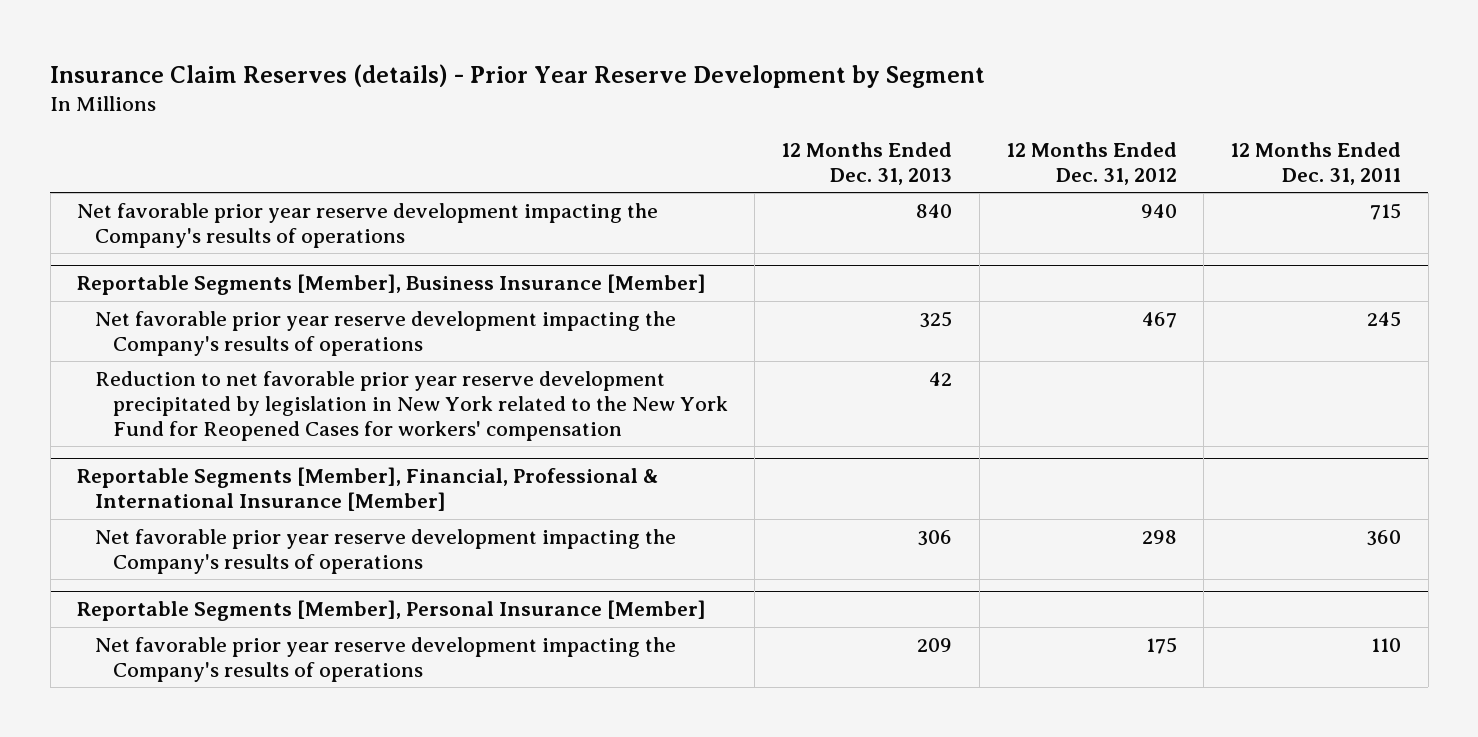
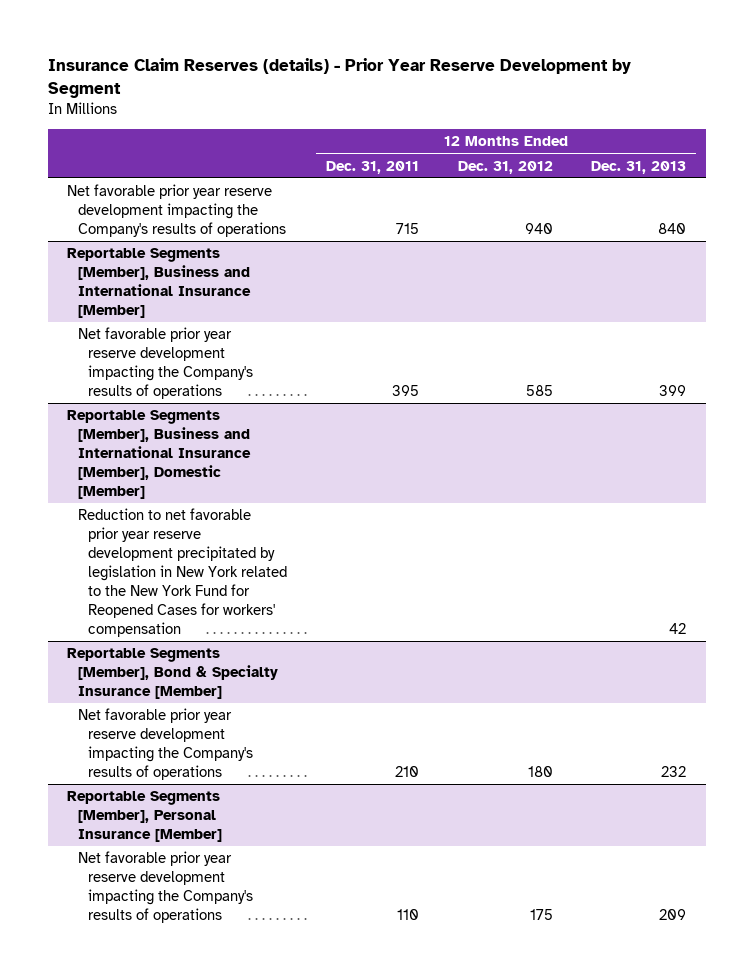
- | 12 Months Ended Dec. 31, 2013 | 12 Months Ended Dec. 31, 2012 | 12 Months Ended Dec. 31, 2011
+ | 12 Months Ended Dec. 31, 2011 | 12 Months Ended Dec. 31, 2012 | 12 Months Ended Dec. 31, 2013
- Reportable Segments [Member], Business Insurance [Member]
- Net favorable prior year reserve development impacting the Company's results of operations | 325 | 467 | 245
+ Reportable Segments [Member], Business and International Insurance [Member]
+ Net favorable prior year reserve development impacting the Company's results of operations | 395 | 585 | 399
+ Reportable Segments [Member], Business and International Insurance [Member], Domestic [Member]
- Reportable Segments [Member], Financial, Professional & International Insurance [Member]
- Net favorable prior year reserve development impacting the Company's results of operations | 306 | 298 | 360
+ Reportable Segments [Member], Bond & Specialty Insurance [Member]
+ Net favorable prior year reserve development impacting the Company's results of operations | 210 | 180 | 232

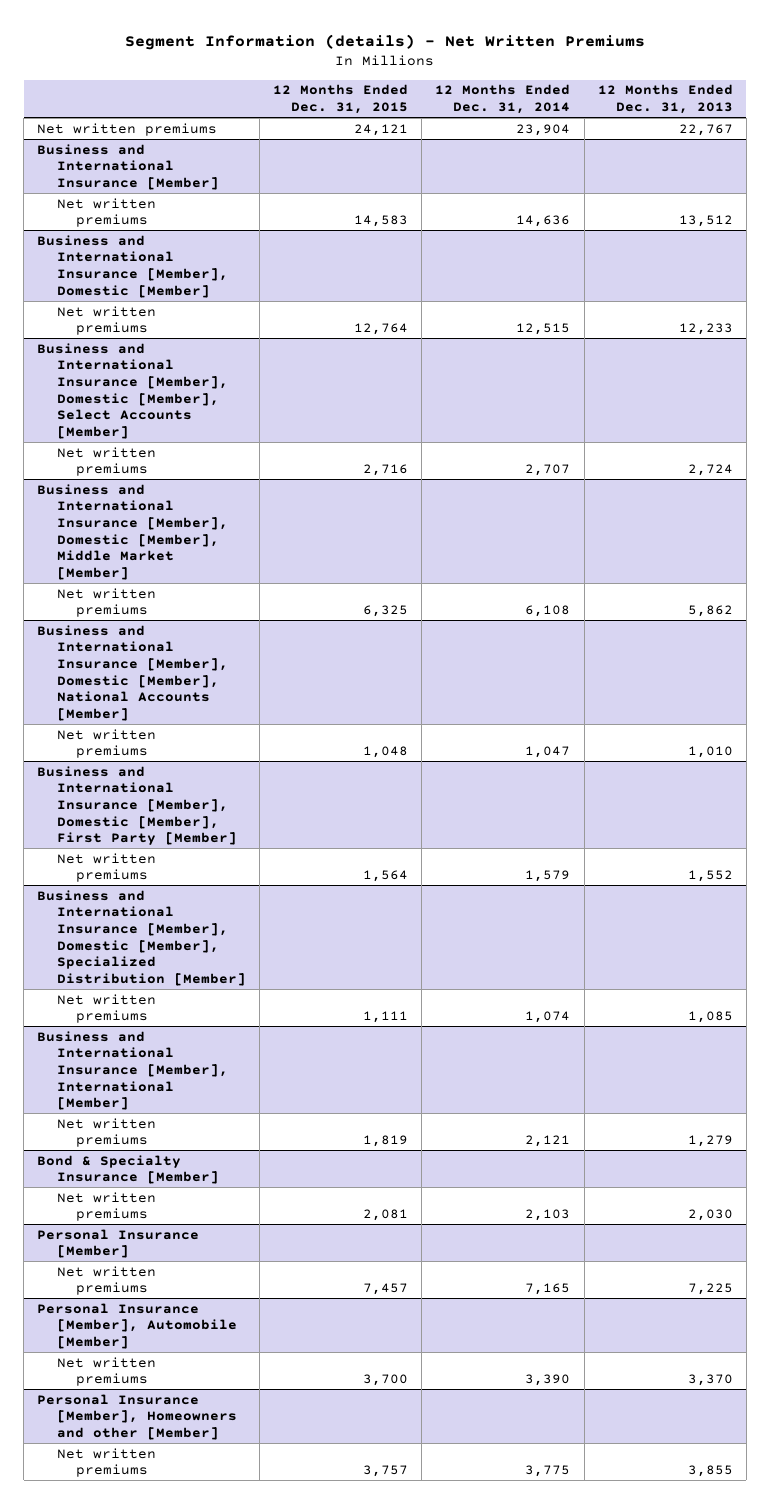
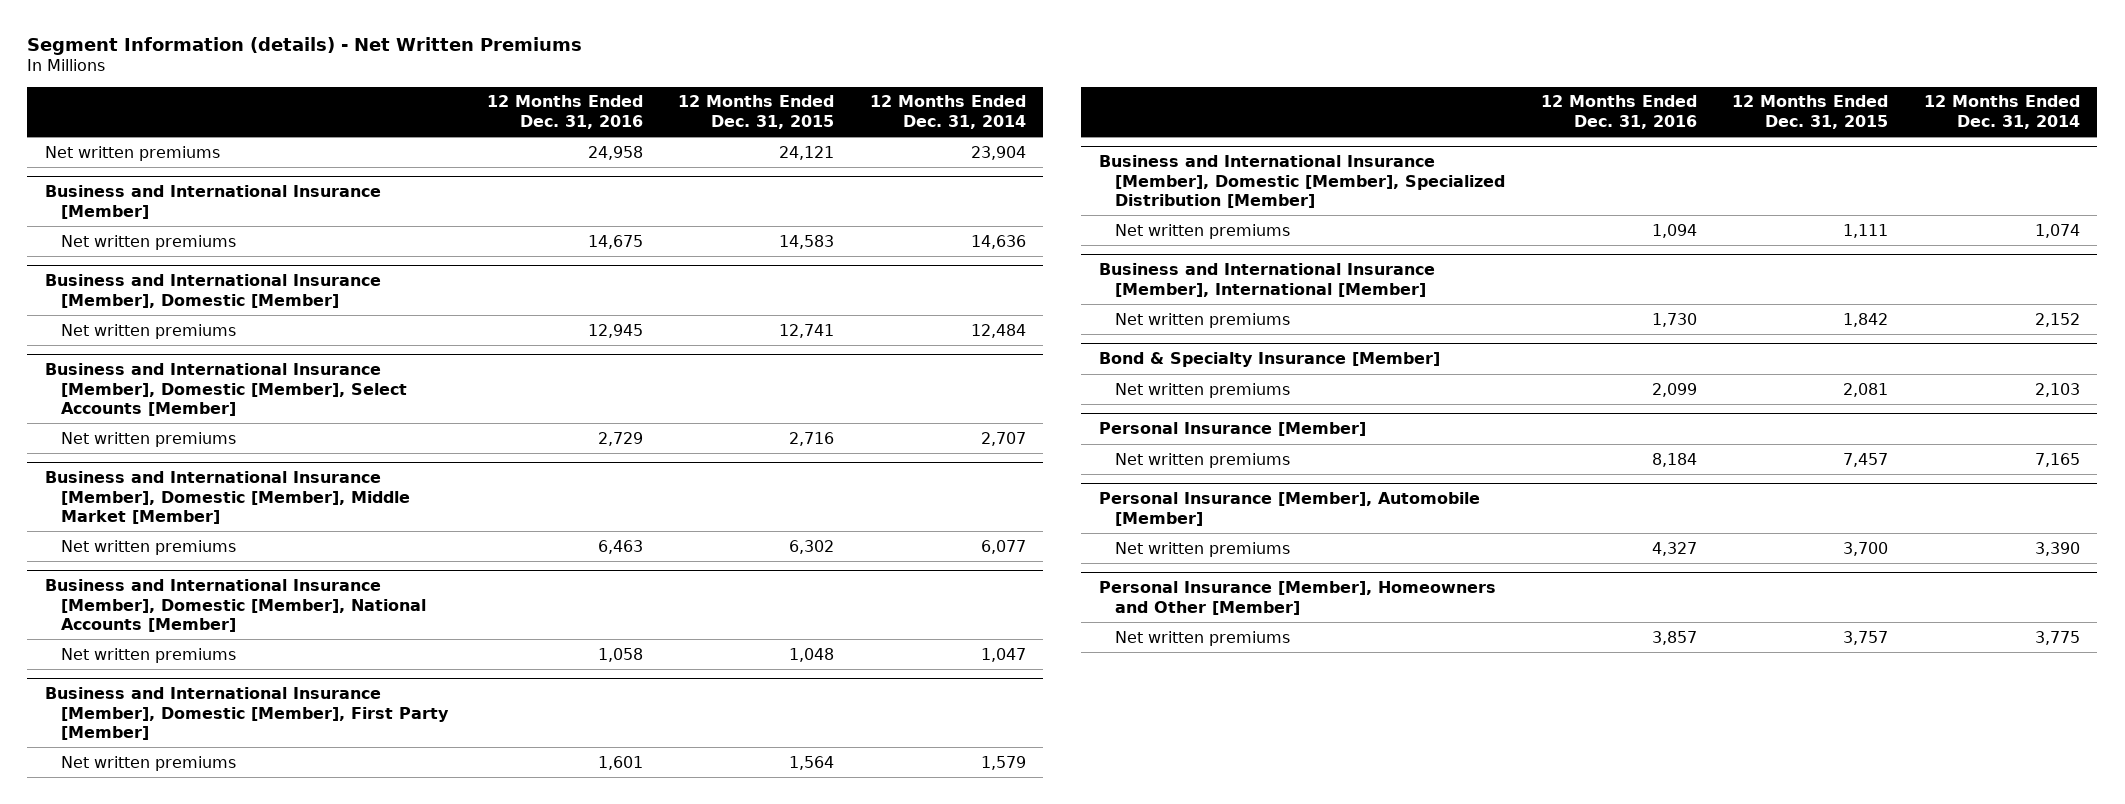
- | 12 Months Ended Dec. 31, 2015 | 12 Months Ended Dec. 31, 2014 | 12 Months Ended Dec. 31, 2013
+ | 12 Months Ended Dec. 31, 2016 | 12 Months Ended Dec. 31, 2015 | 12 Months Ended Dec. 31, 2014
@ Business and International Insurance [Member], Domestic [Member]
- Net written premiums | 12,764 | 12,515 | 12,233
+ Net written premiums | 12,945 | 12,741 | 12,484
@ Business and International Insurance [Member], Domestic [Member], Middle Market [Member]
- Net written premiums | 6,325 | 6,108 | 5,862
+ Net written premiums | 6,463 | 6,302 | 6,077
@ Business and International Insurance [Member], International [Member]
- Net written premiums | 1,819 | 2,121 | 1,279
+ Net written premiums | 1,730 | 1,842 | 2,152
- Personal Insurance [Member], Homeowners and other [Member]
+ Personal Insurance [Member], Homeowners and Other [Member]

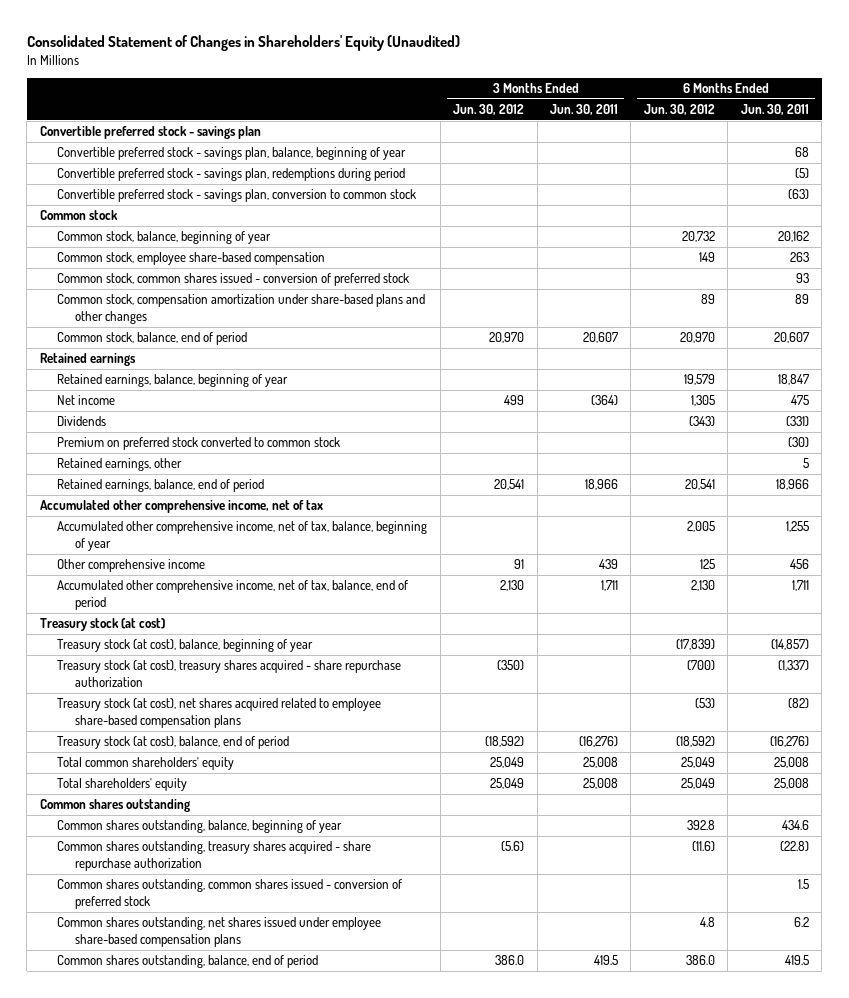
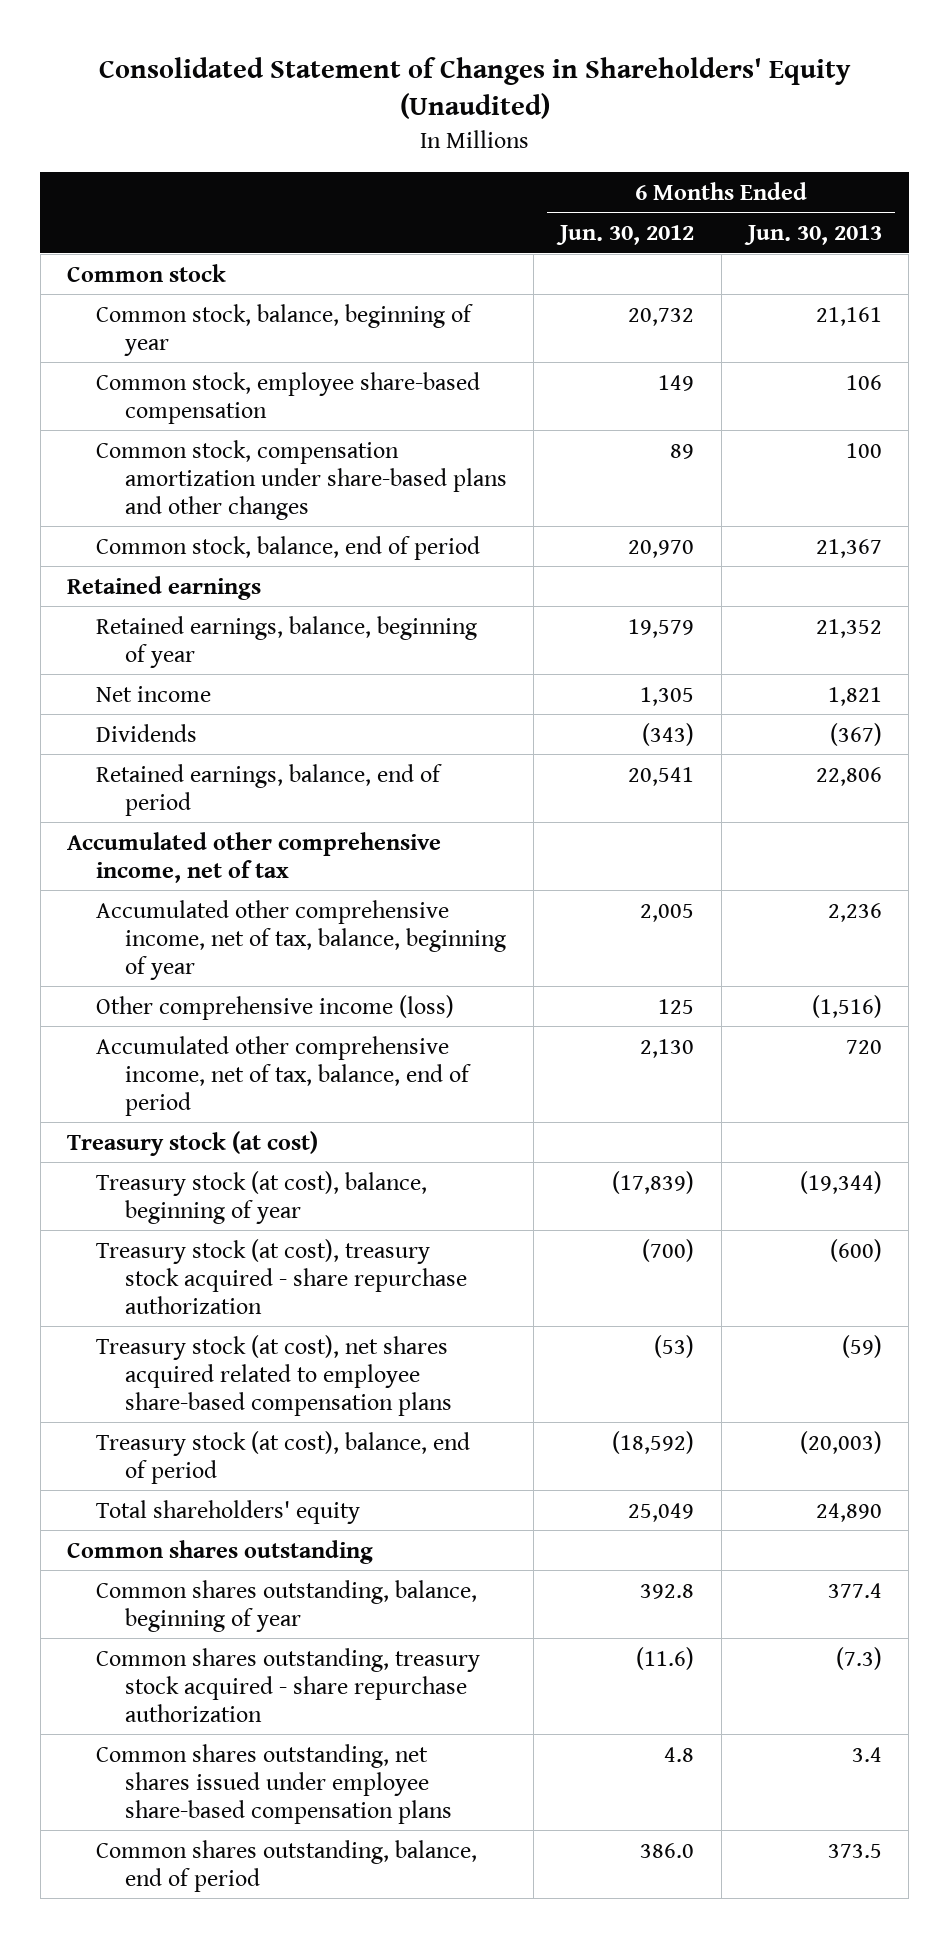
- | 3 Months Ended Jun. 30, 2012 | 3 Months Ended Jun. 30, 2011 | 6 Months Ended Jun. 30, 2012 | 6 Months Ended Jun. 30, 2011
+ | 6 Months Ended Jun. 30, 2012 | 6 Months Ended Jun. 30, 2013
- Convertible preferred stock - savings plan
- Convertible preferred stock - savings plan, balance, beginning of year | | | | 68
- Convertible preferred stock - savings plan, redemptions during period | | | | (5)
- Convertible preferred stock - savings plan, conversion to common stock | | | | (63)
- Common stock, common shares issued - conversion of preferred stock | | | | 93
- Premium on preferred stock converted to common stock | | | | (30)
- Retained earnings, other | | | | 5
- Other comprehensive income | 91 | 439 | 125 | 456
+ Other comprehensive income (loss) | 125 | (1,516)
- Treasury stock (at cost), treasury shares acquired - share repurchase authorization | (350) | | (700) | (1,337)
+ Treasury stock (at cost), treasury stock acquired - share repurchase authorization | (700) | (600)
- Total common shareholders' equity | 25,049 | 25,008 | 25,049 | 25,008
- Common shares outstanding, treasury shares acquired - share repurchase authorization | (5.6) | | (11.6) | (22.8)
- Common shares outstanding, common shares issued - conversion of preferred stock | | | | 1.5
+ Common shares outstanding, treasury stock acquired - share repurchase authorization | (11.6) | (7.3)

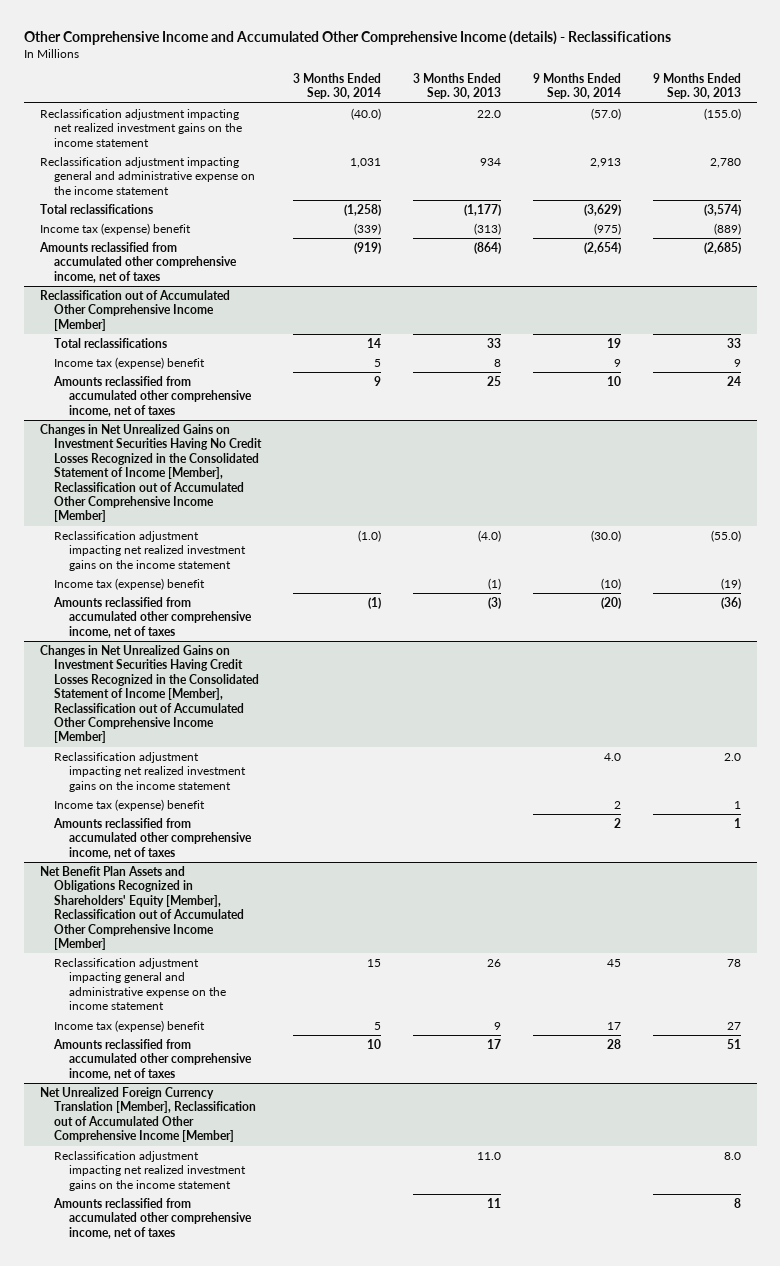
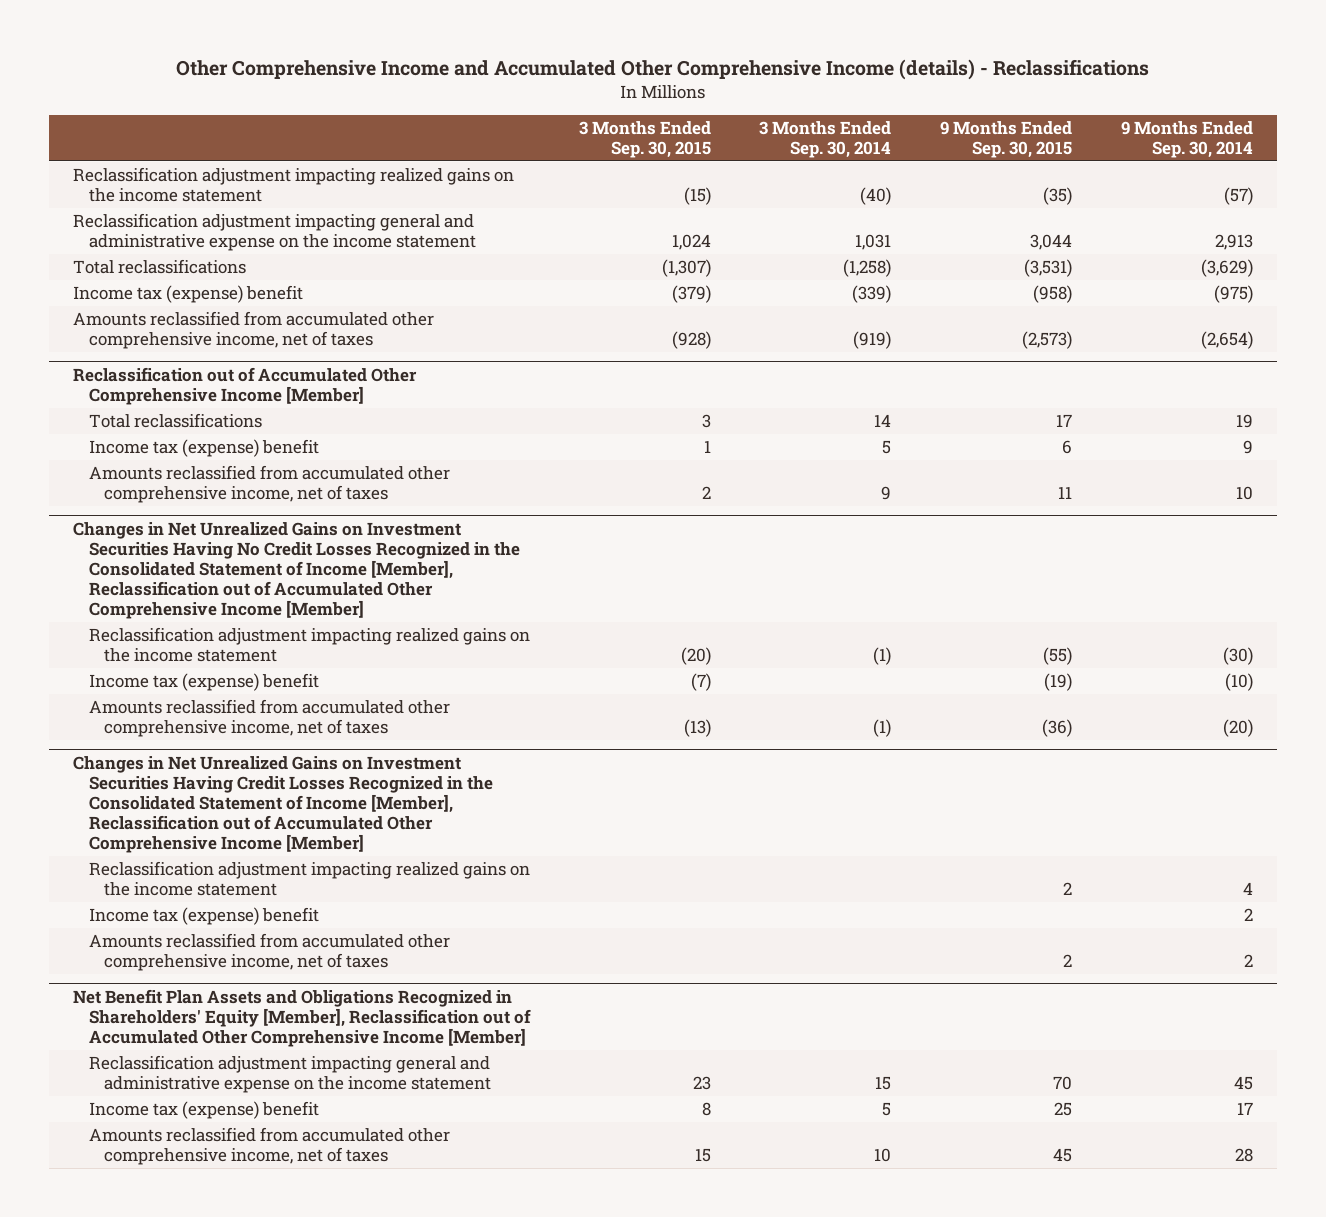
- | 3 Months Ended Sep. 30, 2014 | 3 Months Ended Sep. 30, 2013 | 9 Months Ended Sep. 30, 2014 | 9 Months Ended Sep. 30, 2013
+ | 3 Months Ended Sep. 30, 2015 | 3 Months Ended Sep. 30, 2014 | 9 Months Ended Sep. 30, 2015 | 9 Months Ended Sep. 30, 2014
- Reclassification adjustment impacting net realized investment gains on the income statement | (40.0) | 22.0 | (57.0) | (155.0)
+ Reclassification adjustment impacting realized gains on the income statement | (15) | (40) | (35) | (57)
@ Changes in Net Unrealized Gains on Investment Securities Having No Credit Losses Recognized in the Consolidated Statement of Income [Member], Reclassification out of Accumulated Other Comprehensive Income [Member]
- Reclassification adjustment impacting net realized investment gains on the income statement | (1.0) | (4.0) | (30.0) | (55.0)
+ Reclassification adjustment impacting realized gains on the income statement | (20) | (1) | (55) | (30)
@ Changes in Net Unrealized Gains on Investment Securities Having Credit Losses Recognized in the Consolidated Statement of Income [Member], Reclassification out of Accumulated Other Comprehensive Income [Member]
- Reclassification adjustment impacting net realized investment gains on the income statement | | | 4.0 | 2.0
+ Reclassification adjustment impacting realized gains on the income statement | | | 2 | 4
- Net Unrealized Foreign Currency Translation [Member], Reclassification out of Accumulated Other Comprehensive Income [Member]
- Reclassification adjustment impacting net realized investment gains on the income statement | | 11.0 | | 8.0
- Amounts reclassified from accumulated other comprehensive income, net of taxes | | 11 | | 8

